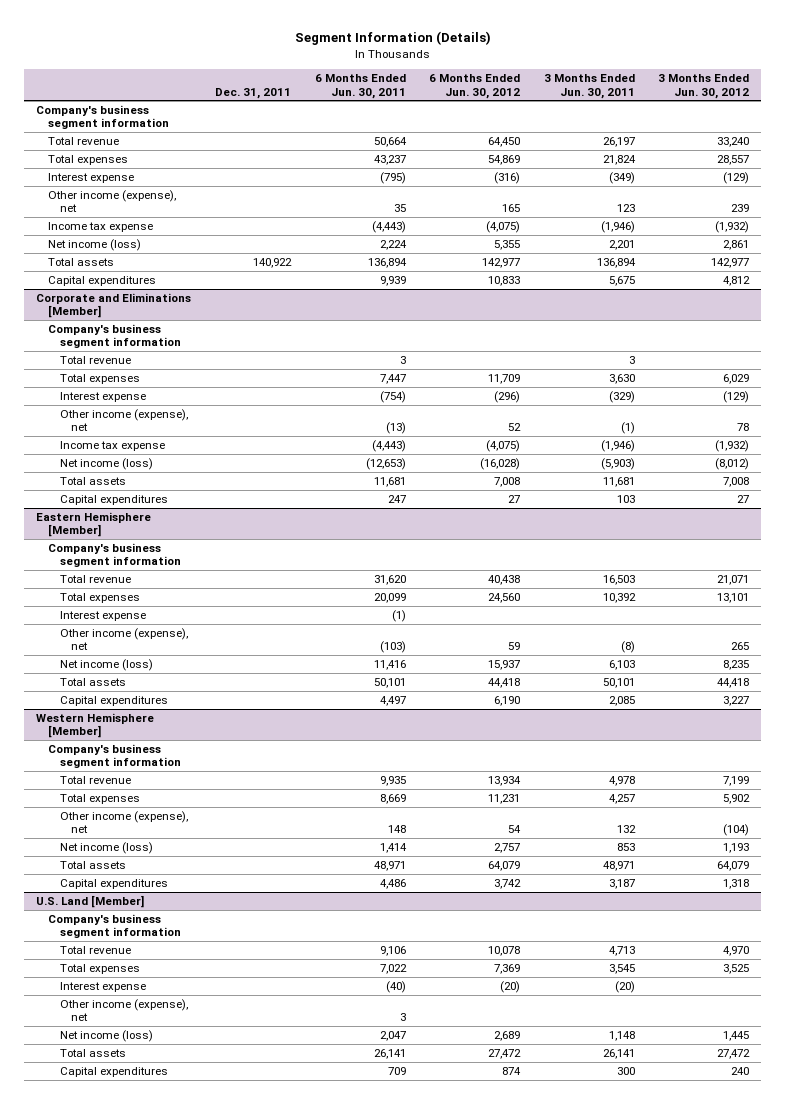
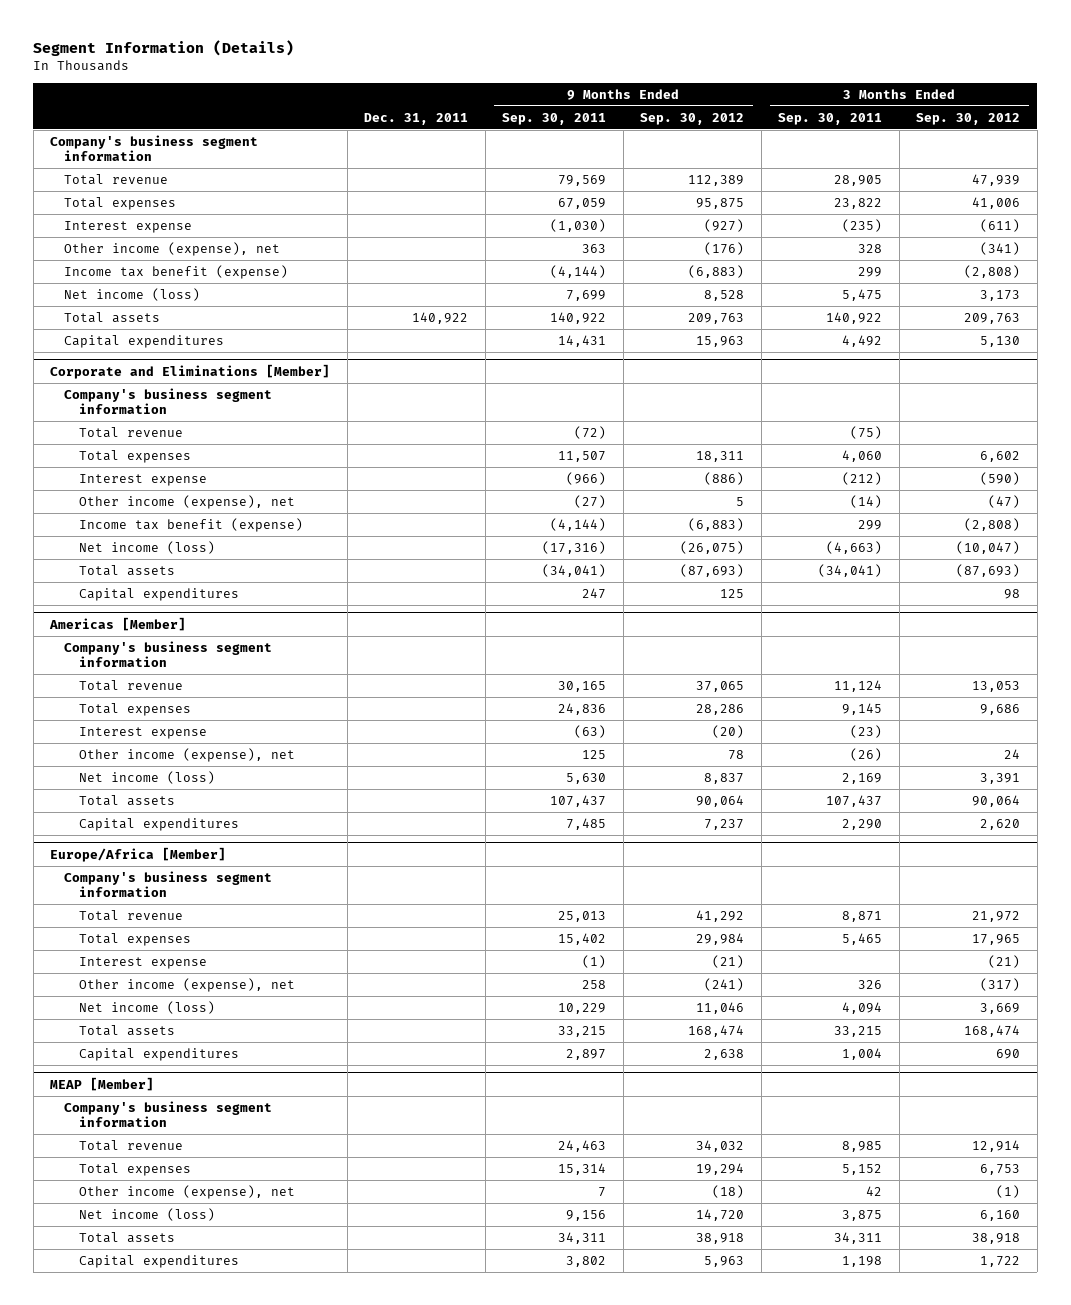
- | Dec. 31, 2011 | 6 Months Ended Jun. 30, 2011 | 6 Months Ended Jun. 30, 2012 | 3 Months Ended Jun. 30, 2011 | 3 Months Ended Jun. 30, 2012
+ | Dec. 31, 2011 | 9 Months Ended Sep. 30, 2011 | 9 Months Ended Sep. 30, 2012 | 3 Months Ended Sep. 30, 2011 | 3 Months Ended Sep. 30, 2012
- Income tax expense | | (4,443) | (4,075) | (1,946) | (1,932)
+ Income tax benefit (expense) | | (4,144) | (6,883) | 299 | (2,808)
@ Corporate and Eliminations [Member]
- Income tax expense | | (4,443) | (4,075) | (1,946) | (1,932)
+ Income tax benefit (expense) | | (4,144) | (6,883) | 299 | (2,808)
- Eastern Hemisphere [Member]
- Company's business segment information
- Total revenue | | 31,620 | 40,438 | 16,503 | 21,071
- Total expenses | | 20,099 | 24,560 | 10,392 | 13,101
- Interest expense | | (1) | | |
- Other income (expense), net | | (103) | 59 | (8) | 265
- Net income (loss) | | 11,416 | 15,937 | 6,103 | 8,235
- Total assets | | 50,101 | 44,418 | 50,101 | 44,418
- Capital expenditures | | 4,497 | 6,190 | 2,085 | 3,227
- Western Hemisphere [Member]
- Company's business segment information
- Total revenue | | 9,935 | 13,934 | 4,978 | 7,199
- Total expenses | | 8,669 | 11,231 | 4,257 | 5,902
- Other income (expense), net | | 148 | 54 | 132 | (104)
- Net income (loss) | | 1,414 | 2,757 | 853 | 1,193
- Total assets | | 48,971 | 64,079 | 48,971 | 64,079
- Capital expenditures | | 4,486 | 3,742 | 3,187 | 1,318
- U.S. Land [Member]
- Company's business segment information
- Total revenue | | 9,106 | 10,078 | 4,713 | 4,970
- Total expenses | | 7,022 | 7,369 | 3,545 | 3,525
- Interest expense | | (40) | (20) | (20) |
- Other income (expense), net | | 3 | | |
- Net income (loss) | | 2,047 | 2,689 | 1,148 | 1,445
- Total assets | | 26,141 | 27,472 | 26,141 | 27,472
- Capital expenditures | | 709 | 874 | 300 | 240
+ Americas [Member]
+ Company's business segment information
+ Total revenue | | 30,165 | 37,065 | 11,124 | 13,053
+ Total expenses | | 24,836 | 28,286 | 9,145 | 9,686
+ Interest expense | | (63) | (20) | (23) |
+ Other income (expense), net | | 125 | 78 | (26) | 24
+ Net income (loss) | | 5,630 | 8,837 | 2,169 | 3,391
+ Total assets | | 107,437 | 90,064 | 107,437 | 90,064
+ Capital expenditures | | 7,485 | 7,237 | 2,290 | 2,620
+ Europe/Africa [Member]
+ Company's business segment information
+ Total revenue | | 25,013 | 41,292 | 8,871 | 21,972
+ Total expenses | | 15,402 | 29,984 | 5,465 | 17,965
+ Interest expense | | (1) | (21) | | (21)
+ Other income (expense), net | | 258 | (241) | 326 | (317)
+ Net income (loss) | | 10,229 | 11,046 | 4,094 | 3,669
+ Total assets | | 33,215 | 168,474 | 33,215 | 168,474
+ Capital expenditures | | 2,897 | 2,638 | 1,004 | 690
+ MEAP [Member]
+ Company's business segment information
+ Total revenue | | 24,463 | 34,032 | 8,985 | 12,914
+ Total expenses | | 15,314 | 19,294 | 5,152 | 6,753
+ Other income (expense), net | | 7 | (18) | 42 | (1)
+ Net income (loss) | | 9,156 | 14,720 | 3,875 | 6,160
+ Total assets | | 34,311 | 38,918 | 34,311 | 38,918
+ Capital expenditures | | 3,802 | 5,963 | 1,198 | 1,722

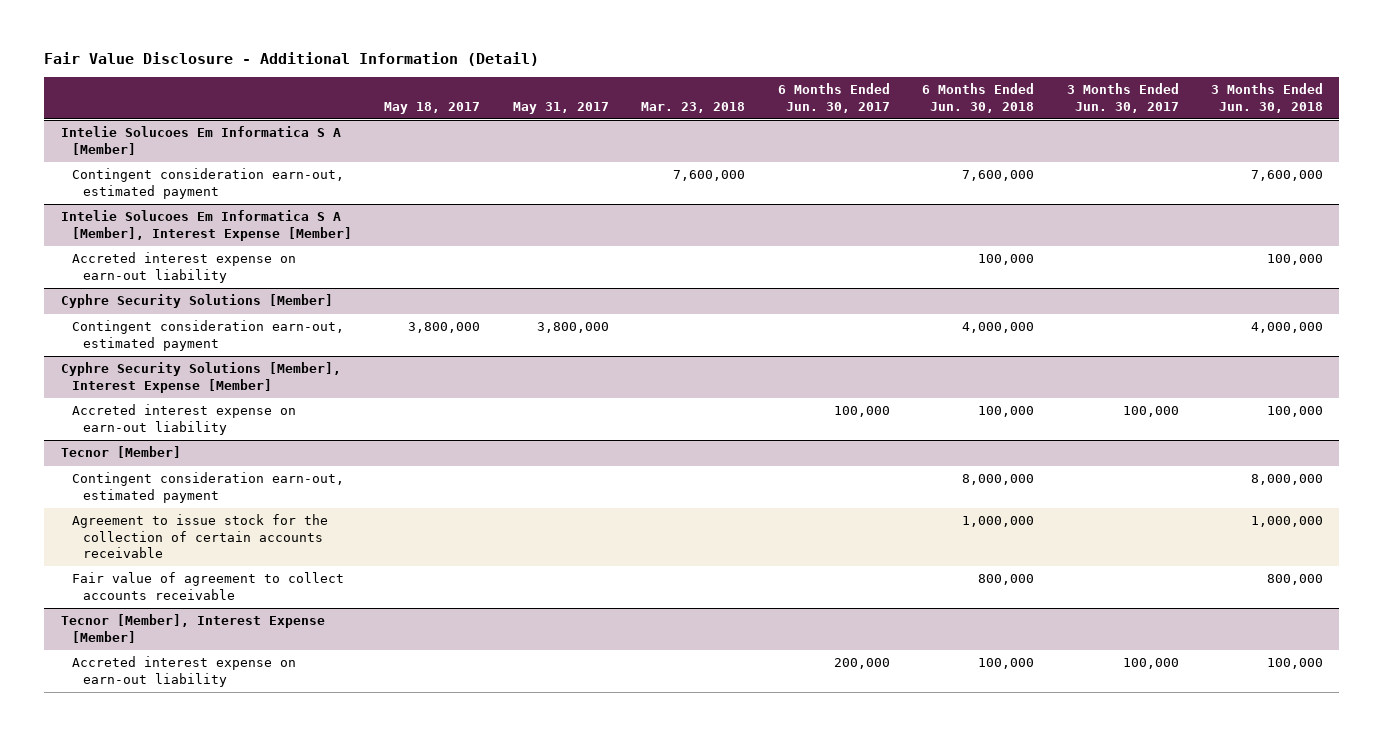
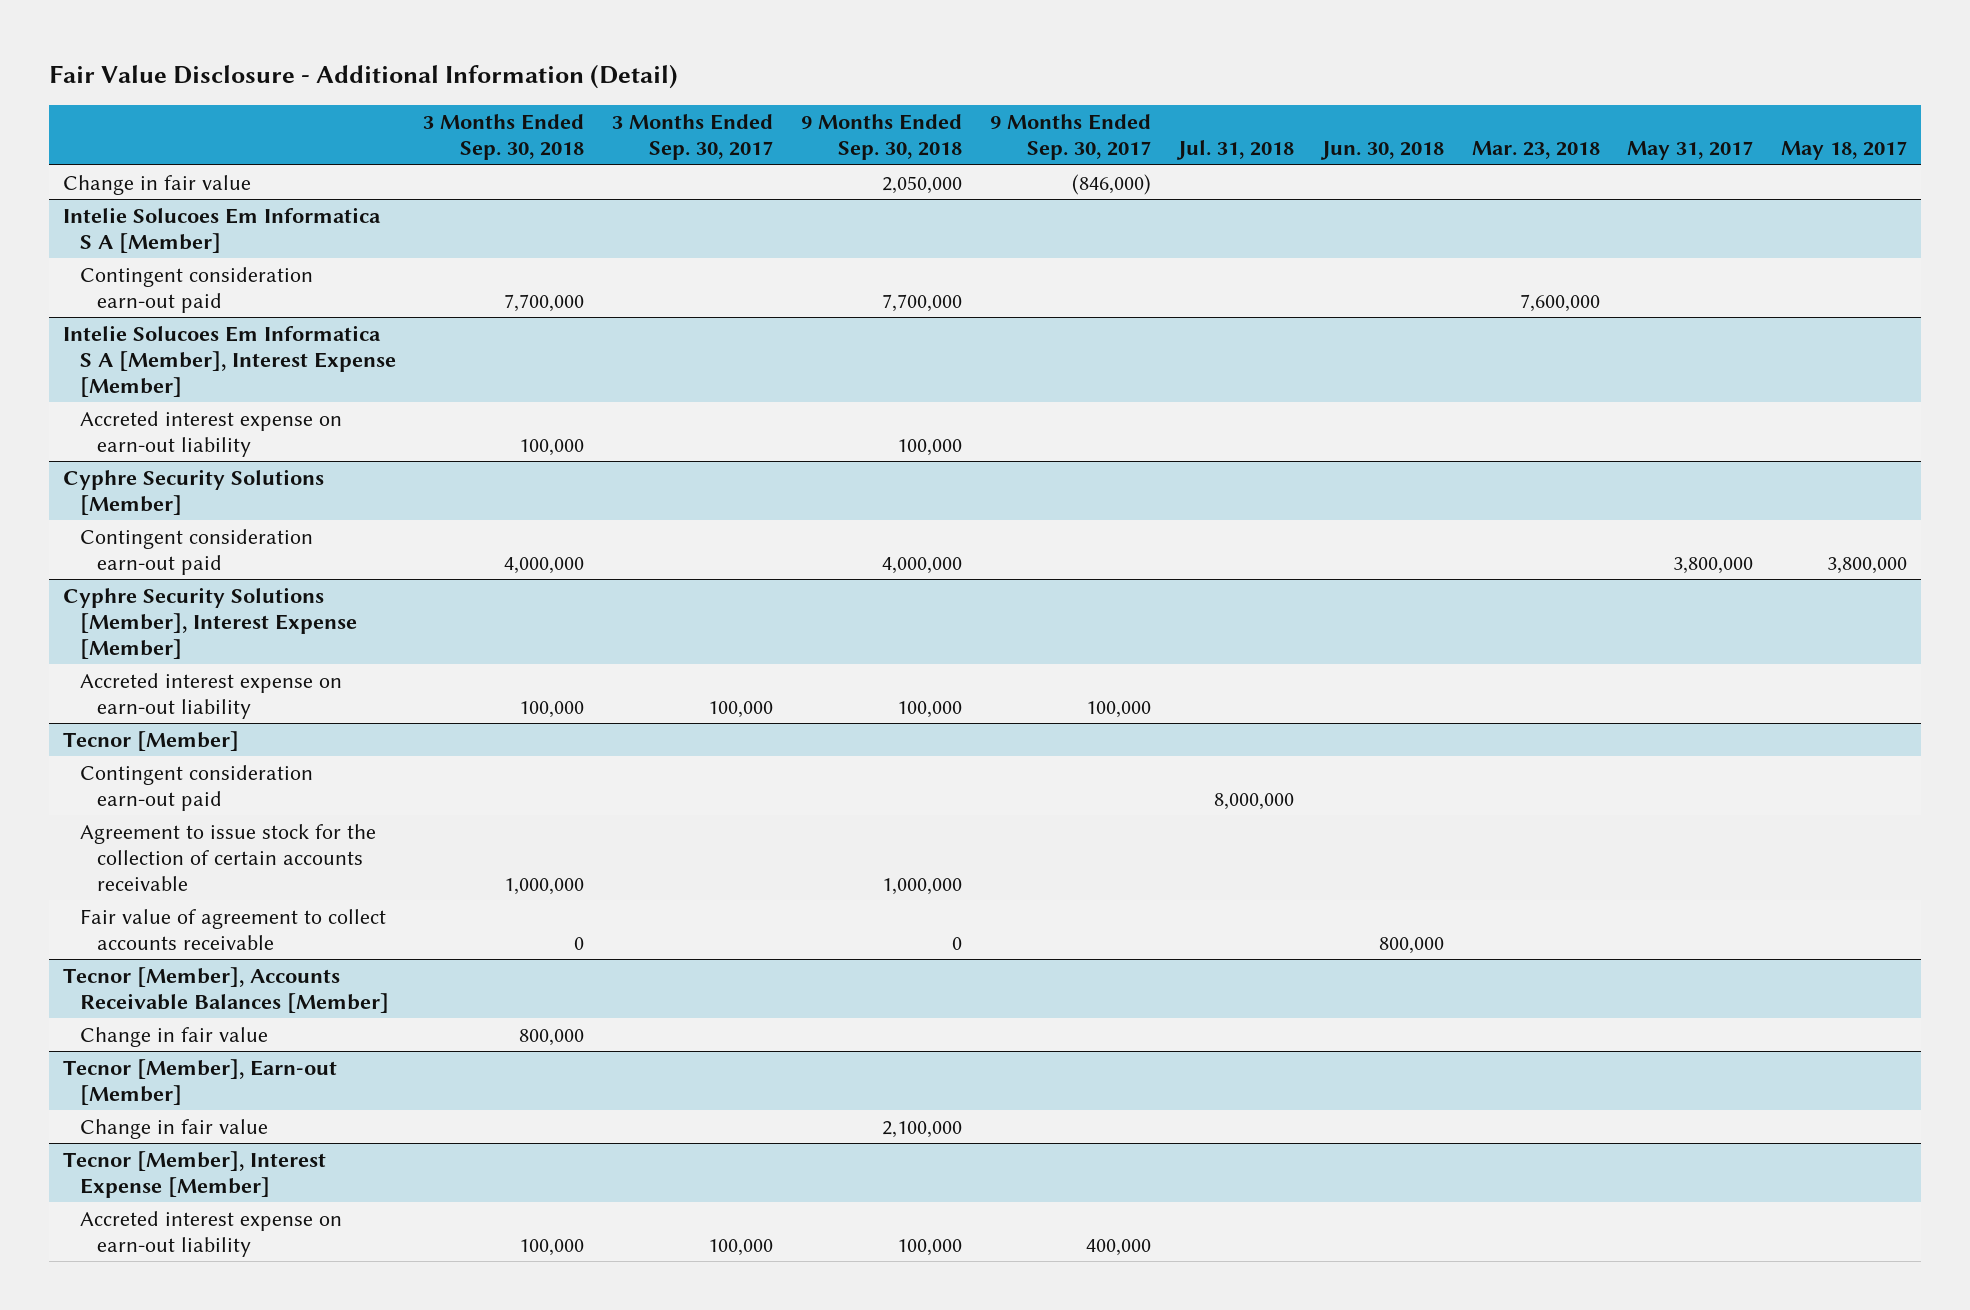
- | May 18, 2017 | May 31, 2017 | Mar. 23, 2018 | 6 Months Ended Jun. 30, 2017 | 6 Months Ended Jun. 30, 2018 | 3 Months Ended Jun. 30, 2017 | 3 Months Ended Jun. 30, 2018
+ | 3 Months Ended Sep. 30, 2018 | 3 Months Ended Sep. 30, 2017 | 9 Months Ended Sep. 30, 2018 | 9 Months Ended Sep. 30, 2017 | Jul. 31, 2018 | Jun. 30, 2018 | Mar. 23, 2018 | May 31, 2017 | May 18, 2017
+ Change in fair value | | | 2,050,000 | (846,000) | | | | |
@ Intelie Solucoes Em Informatica S A [Member]
- Contingent consideration earn-out, estimated payment | | | 7,600,000 | | 7,600,000 | | 7,600,000
+ Contingent consideration earn-out paid | 7,700,000 | | 7,700,000 | | | | 7,600,000 | |
@ Cyphre Security Solutions [Member]
- Contingent consideration earn-out, estimated payment | 3,800,000 | 3,800,000 | | | 4,000,000 | | 4,000,000
+ Contingent consideration earn-out paid | 4,000,000 | | 4,000,000 | | | | | 3,800,000 | 3,800,000
@ Tecnor [Member]
- Contingent consideration earn-out, estimated payment | | | | | 8,000,000 | | 8,000,000
+ Contingent consideration earn-out paid | | | | | 8,000,000 | | | |
+ Tecnor [Member], Accounts Receivable Balances [Member]
+ Change in fair value | 800,000 | | | | | | | |
+ Tecnor [Member], Earn-out [Member]
+ Change in fair value | | | 2,100,000 | | | | | |

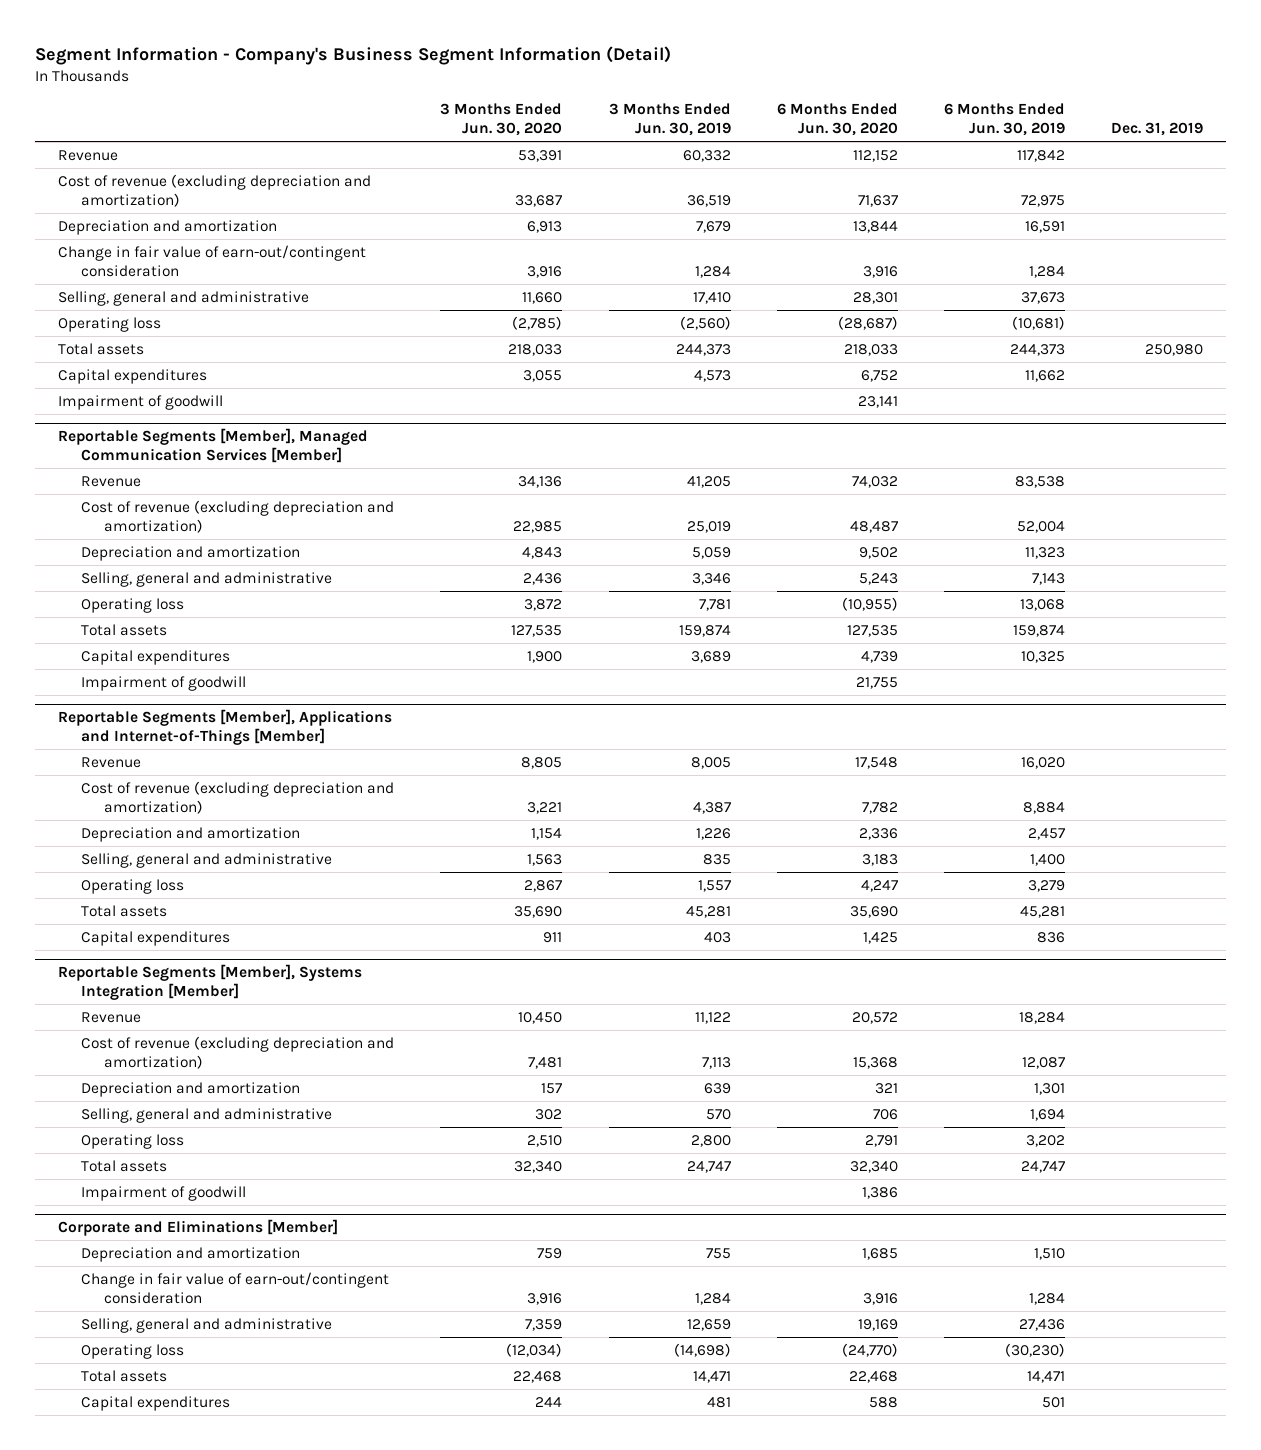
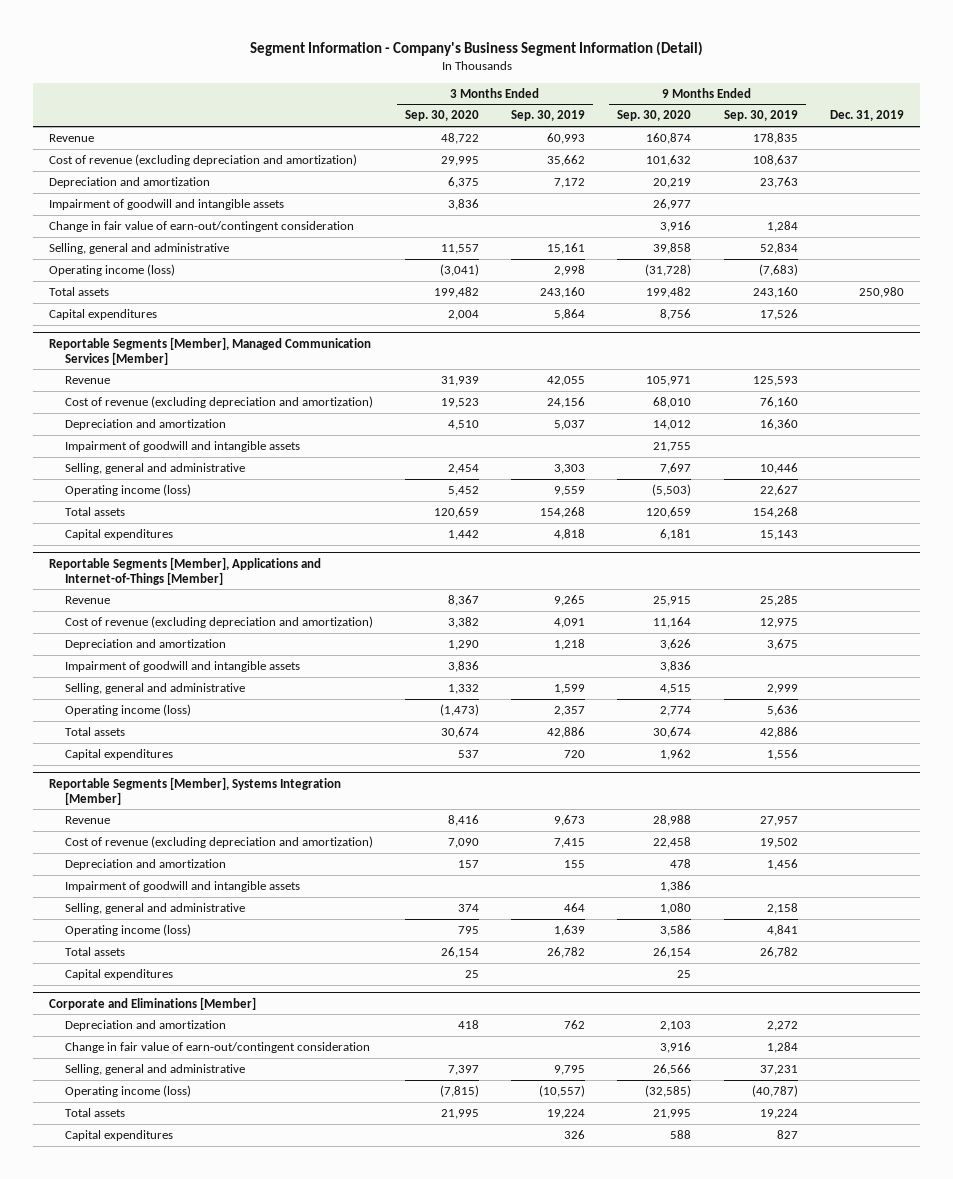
- | 3 Months Ended Jun. 30, 2020 | 3 Months Ended Jun. 30, 2019 | 6 Months Ended Jun. 30, 2020 | 6 Months Ended Jun. 30, 2019 | Dec. 31, 2019
+ | 3 Months Ended Sep. 30, 2020 | 3 Months Ended Sep. 30, 2019 | 9 Months Ended Sep. 30, 2020 | 9 Months Ended Sep. 30, 2019 | Dec. 31, 2019
+ Impairment of goodwill and intangible assets | 3,836 | | 26,977 | |
- Operating loss | (2,785) | (2,560) | (28,687) | (10,681) |
+ Operating income (loss) | (3,041) | 2,998 | (31,728) | (7,683) |
- Impairment of goodwill | | | 23,141 | |
@ Reportable Segments [Member], Managed Communication Services [Member]
+ Impairment of goodwill and intangible assets | | | 21,755 | |
- Operating loss | 3,872 | 7,781 | (10,955) | 13,068 |
+ Operating income (loss) | 5,452 | 9,559 | (5,503) | 22,627 |
- Impairment of goodwill | | | 21,755 | |
@ Reportable Segments [Member], Applications and Internet-of-Things [Member]
+ Impairment of goodwill and intangible assets | 3,836 | | 3,836 | |
- Operating loss | 2,867 | 1,557 | 4,247 | 3,279 |
+ Operating income (loss) | (1,473) | 2,357 | 2,774 | 5,636 |
@ Reportable Segments [Member], Systems Integration [Member]
+ Impairment of goodwill and intangible assets | | | 1,386 | |
- Operating loss | 2,510 | 2,800 | 2,791 | 3,202 |
+ Operating income (loss) | 795 | 1,639 | 3,586 | 4,841 |
- Impairment of goodwill | | | 1,386 | |
+ Capital expenditures | 25 | | 25 | |
@ Corporate and Eliminations [Member]
- Operating loss | (12,034) | (14,698) | (24,770) | (30,230) |
+ Operating income (loss) | (7,815) | (10,557) | (32,585) | (40,787) |

